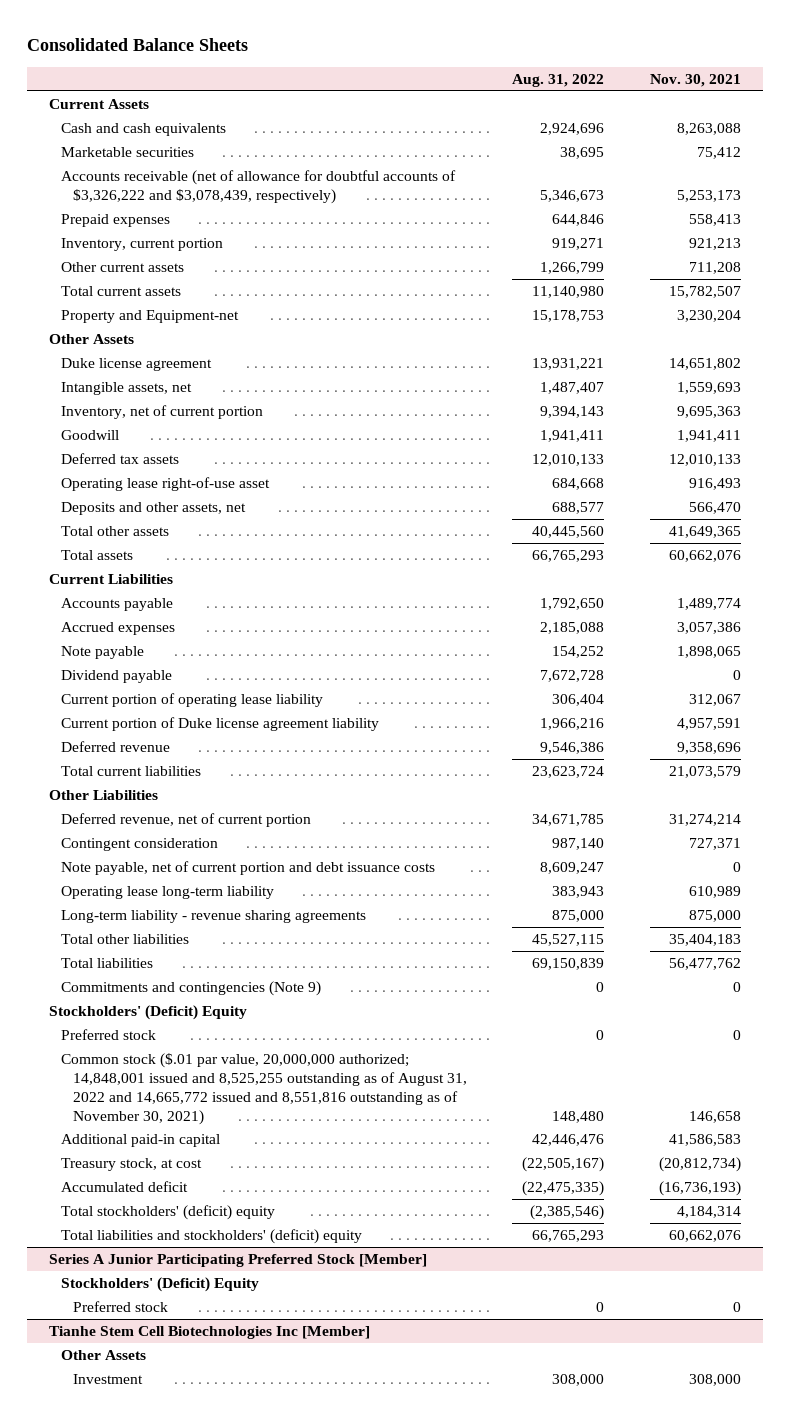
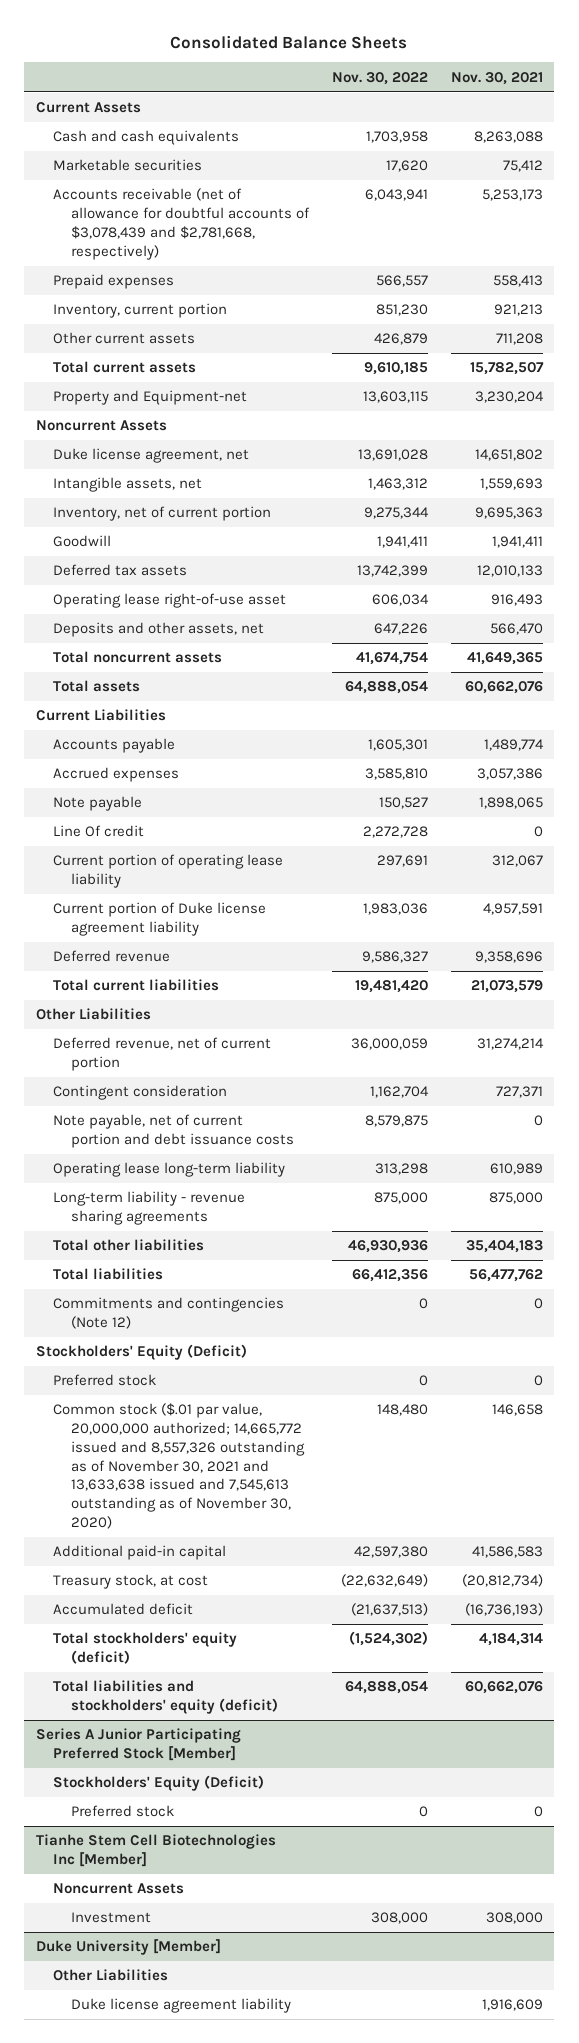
- | Aug. 31, 2022 | Nov. 30, 2021
+ | Nov. 30, 2022 | Nov. 30, 2021
- Accounts receivable (net of allowance for doubtful accounts of $3,326,222 and $3,078,439, respectively) | 5,346,673 | 5,253,173
+ Accounts receivable (net of allowance for doubtful accounts of $3,078,439 and $2,781,668, respectively) | 6,043,941 | 5,253,173
- Other Assets
- Duke license agreement | 13,931,221 | 14,651,802
+ Noncurrent Assets
+ Duke license agreement, net | 13,691,028 | 14,651,802
- Total other assets | 40,445,560 | 41,649,365
+ Total noncurrent assets | 41,674,754 | 41,649,365
- Dividend payable | 7,672,728 | 0
+ Line Of credit | 2,272,728 | 0
- Commitments and contingencies (Note 9) | 0 | 0
- Stockholders' (Deficit) Equity
+ Commitments and contingencies (Note 12) | 0 | 0
+ Stockholders' Equity (Deficit)
- Common stock ($.01 par value, 20,000,000 authorized; 14,848,001 issued and 8,525,255 outstanding as of August 31, 2022 and 14,665,772 issued and 8,551,816 outstanding as of November 30, 2021) | 148,480 | 146,658
+ Common stock ($.01 par value, 20,000,000 authorized; 14,665,772 issued and 8,557,326 outstanding as of November 30, 2021 and 13,633,638 issued and 7,545,613 outstanding as of November 30, 2020) | 148,480 | 146,658
- Total stockholders' (deficit) equity | (2,385,546) | 4,184,314
- Total liabilities and stockholders' (deficit) equity | 66,765,293 | 60,662,076
+ Total stockholders' equity (deficit) | (1,524,302) | 4,184,314
+ Total liabilities and stockholders' equity (deficit) | 64,888,054 | 60,662,076
@ Series A Junior Participating Preferred Stock [Member]
- Stockholders' (Deficit) Equity
+ Stockholders' Equity (Deficit)
@ Tianhe Stem Cell Biotechnologies Inc [Member]
- Other Assets
+ Noncurrent Assets
+ Duke University [Member]
+ Other Liabilities
+ Duke license agreement liability | | 1,916,609

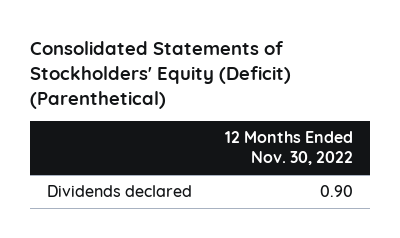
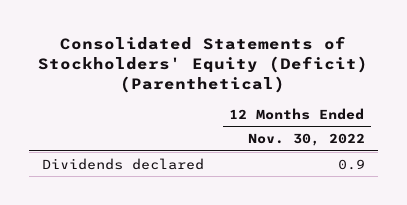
- Dividends declared | 0.90
+ Dividends declared | 0.9

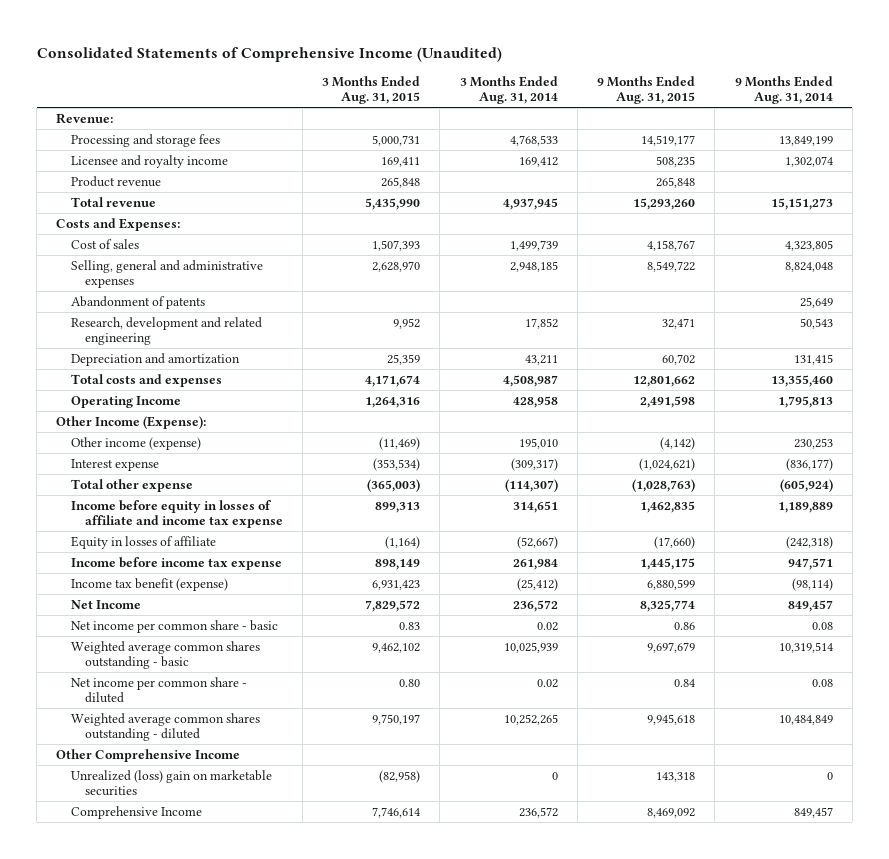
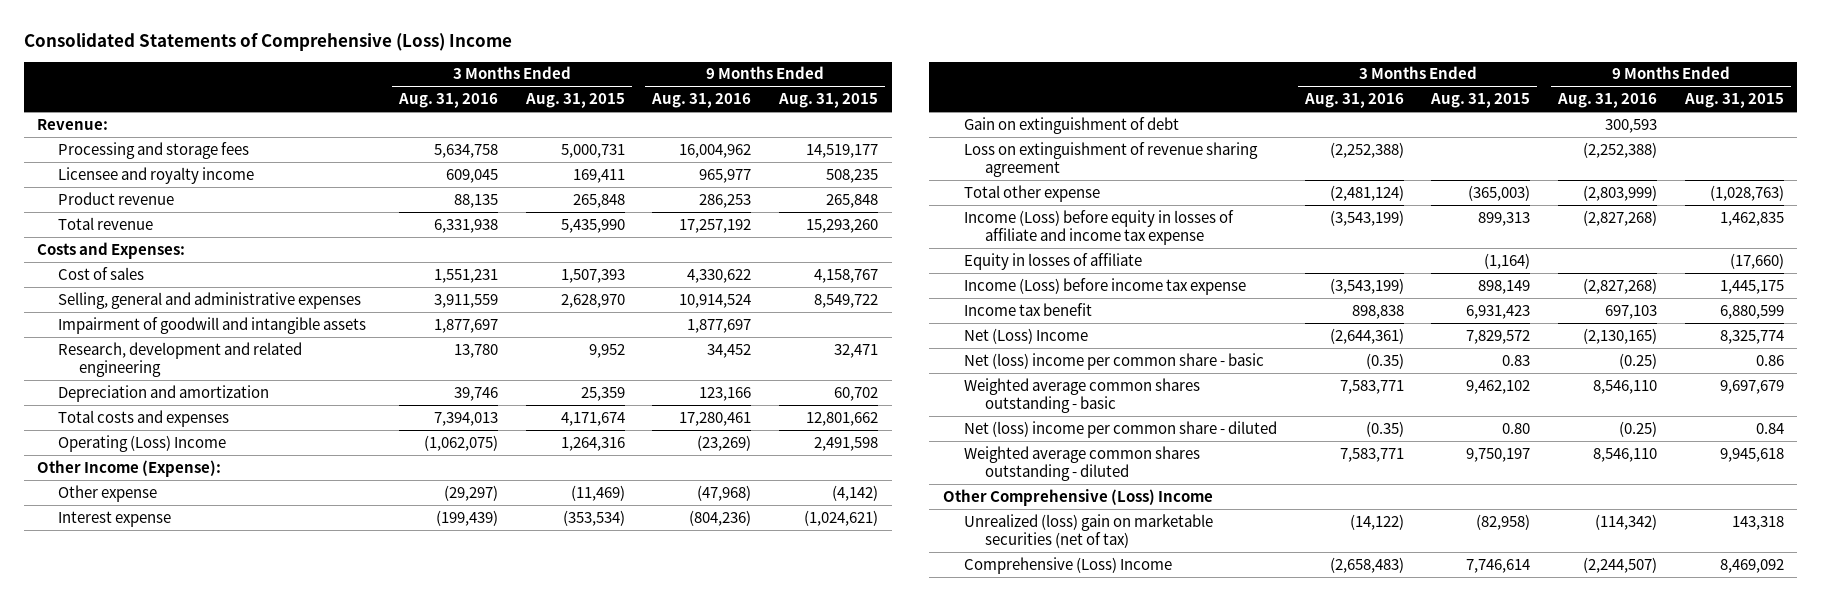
- Consolidated Statements of Comprehensive Income (Unaudited)
+ Consolidated Statements of Comprehensive (Loss) Income
- | 3 Months Ended Aug. 31, 2015 | 3 Months Ended Aug. 31, 2014 | 9 Months Ended Aug. 31, 2015 | 9 Months Ended Aug. 31, 2014
+ | 3 Months Ended Aug. 31, 2016 | 3 Months Ended Aug. 31, 2015 | 9 Months Ended Aug. 31, 2016 | 9 Months Ended Aug. 31, 2015
- Abandonment of patents | | | | 25,649
+ Impairment of goodwill and intangible assets | 1,877,697 | | 1,877,697 |
- Operating Income | 1,264,316 | 428,958 | 2,491,598 | 1,795,813
+ Operating (Loss) Income | (1,062,075) | 1,264,316 | (23,269) | 2,491,598
- Other income (expense) | (11,469) | 195,010 | (4,142) | 230,253
+ Other expense | (29,297) | (11,469) | (47,968) | (4,142)
+ Gain on extinguishment of debt | | | 300,593 |
+ Loss on extinguishment of revenue sharing agreement | (2,252,388) | | (2,252,388) |
- Income before equity in losses of affiliate and income tax expense | 899,313 | 314,651 | 1,462,835 | 1,189,889
+ Income (Loss) before equity in losses of affiliate and income tax expense | (3,543,199) | 899,313 | (2,827,268) | 1,462,835
- Income before income tax expense | 898,149 | 261,984 | 1,445,175 | 947,571
- Income tax benefit (expense) | 6,931,423 | (25,412) | 6,880,599 | (98,114)
- Net Income | 7,829,572 | 236,572 | 8,325,774 | 849,457
- Net income per common share - basic | 0.83 | 0.02 | 0.86 | 0.08
+ Income (Loss) before income tax expense | (3,543,199) | 898,149 | (2,827,268) | 1,445,175
+ Income tax benefit | 898,838 | 6,931,423 | 697,103 | 6,880,599
+ Net (Loss) Income | (2,644,361) | 7,829,572 | (2,130,165) | 8,325,774
+ Net (loss) income per common share - basic | (0.35) | 0.83 | (0.25) | 0.86
- Net income per common share - diluted | 0.80 | 0.02 | 0.84 | 0.08
+ Net (loss) income per common share - diluted | (0.35) | 0.80 | (0.25) | 0.84
- Other Comprehensive Income
- Unrealized (loss) gain on marketable securities | (82,958) | 0 | 143,318 | 0
- Comprehensive Income | 7,746,614 | 236,572 | 8,469,092 | 849,457
+ Other Comprehensive (Loss) Income
+ Unrealized (loss) gain on marketable securities (net of tax) | (14,122) | (82,958) | (114,342) | 143,318
+ Comprehensive (Loss) Income | (2,658,483) | 7,746,614 | (2,244,507) | 8,469,092

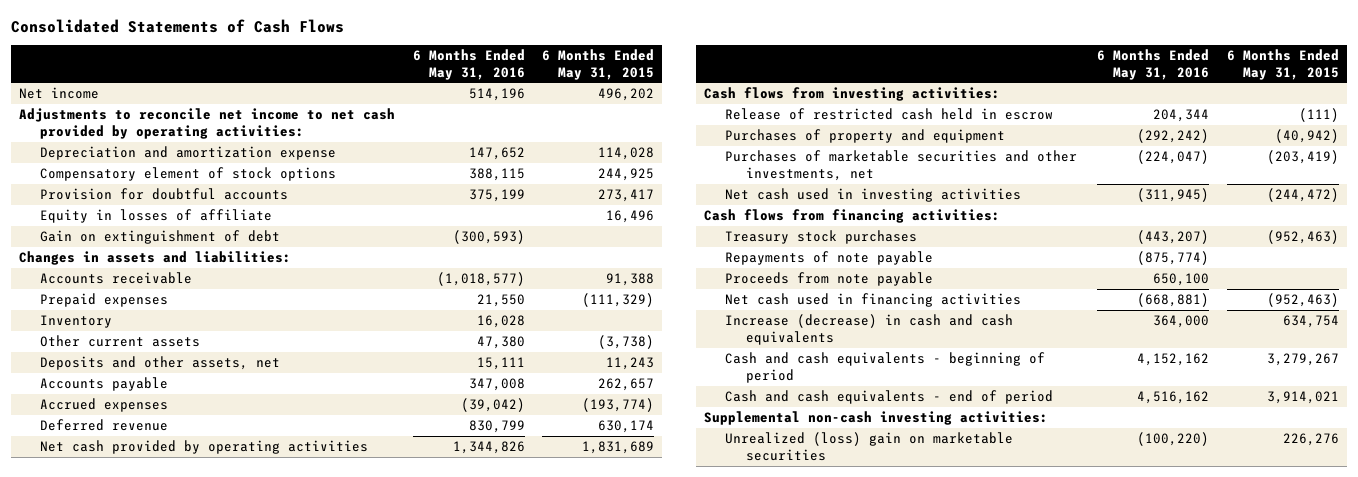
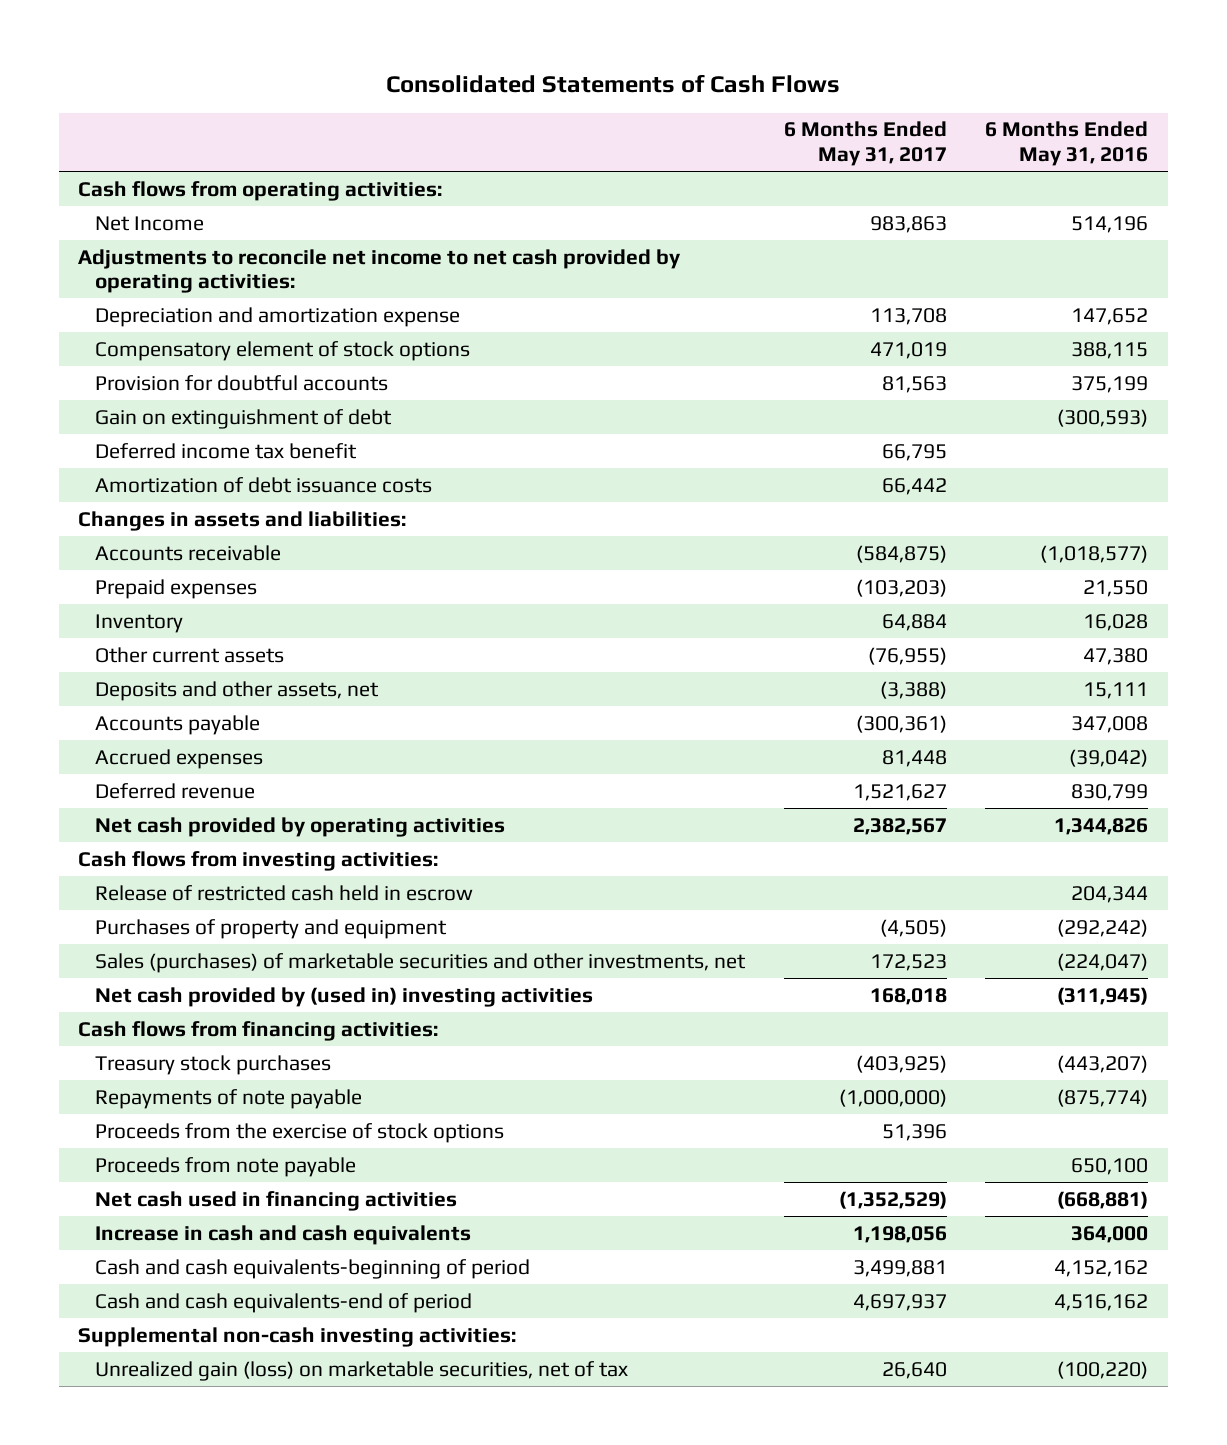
- | 6 Months Ended May 31, 2016 | 6 Months Ended May 31, 2015
+ | 6 Months Ended May 31, 2017 | 6 Months Ended May 31, 2016
- Net income | 514,196 | 496,202
+ Cash flows from operating activities:
+ Net Income | 983,863 | 514,196
- Equity in losses of affiliate | | 16,496
+ Deferred income tax benefit | 66,795 |
+ Amortization of debt issuance costs | 66,442 |
- Purchases of marketable securities and other investments, net | (224,047) | (203,419)
- Net cash used in investing activities | (311,945) | (244,472)
+ Sales (purchases) of marketable securities and other investments, net | 172,523 | (224,047)
+ Net cash provided by (used in) investing activities | 168,018 | (311,945)
+ Proceeds from the exercise of stock options | 51,396 |
- Increase (decrease) in cash and cash equivalents | 364,000 | 634,754
- Cash and cash equivalents - beginning of period | 4,152,162 | 3,279,267
- Cash and cash equivalents - end of period | 4,516,162 | 3,914,021
+ Increase in cash and cash equivalents | 1,198,056 | 364,000
+ Cash and cash equivalents-beginning of period | 3,499,881 | 4,152,162
+ Cash and cash equivalents-end of period | 4,697,937 | 4,516,162
- Unrealized (loss) gain on marketable securities | (100,220) | 226,276
+ Unrealized gain (loss) on marketable securities, net of tax | 26,640 | (100,220)

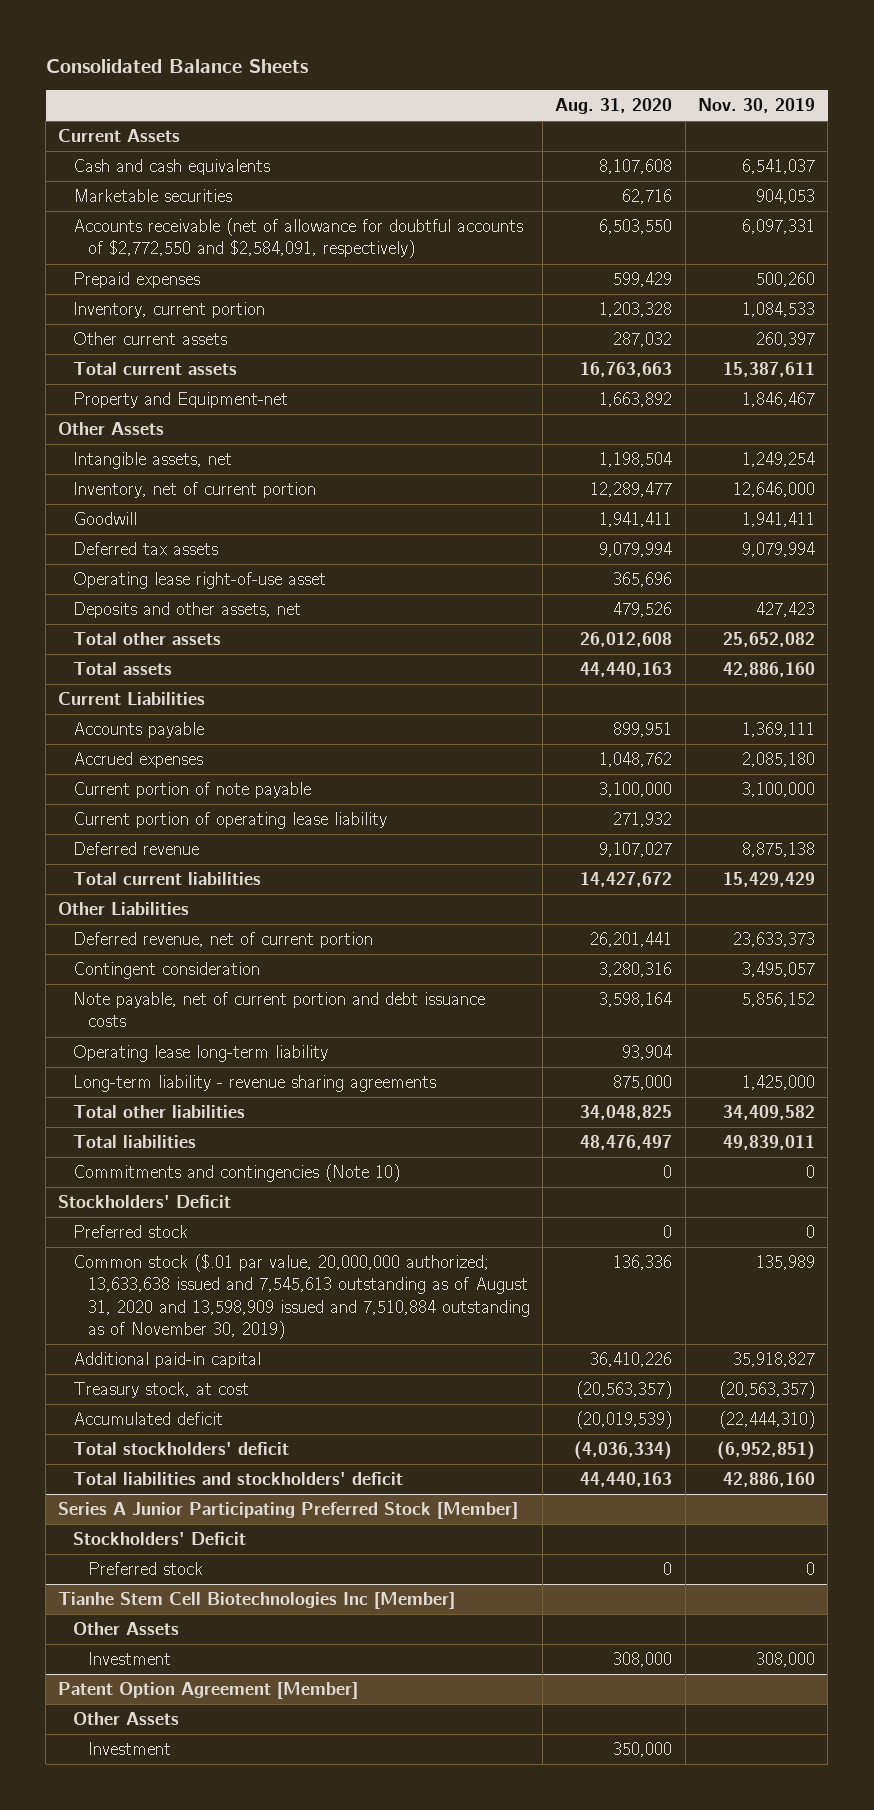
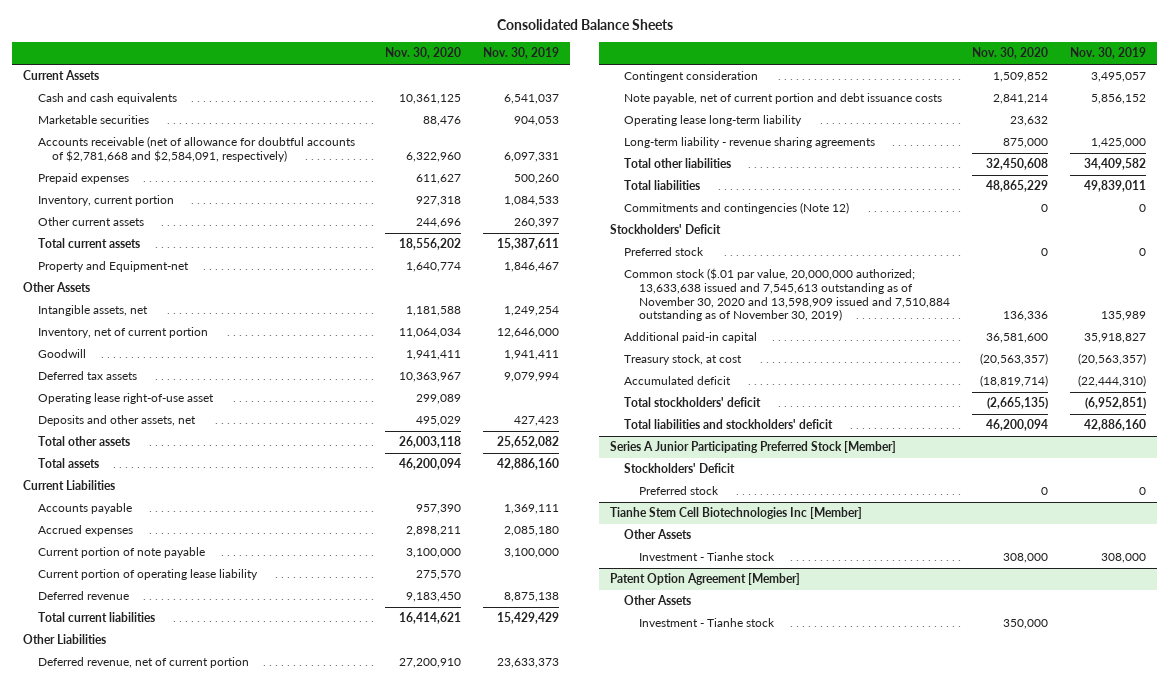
- | Aug. 31, 2020 | Nov. 30, 2019
+ | Nov. 30, 2020 | Nov. 30, 2019
- Accounts receivable (net of allowance for doubtful accounts of $2,772,550 and $2,584,091, respectively) | 6,503,550 | 6,097,331
+ Accounts receivable (net of allowance for doubtful accounts of $2,781,668 and $2,584,091, respectively) | 6,322,960 | 6,097,331
- Commitments and contingencies (Note 10) | 0 | 0
+ Commitments and contingencies (Note 12) | 0 | 0
- Common stock ($.01 par value, 20,000,000 authorized; 13,633,638 issued and 7,545,613 outstanding as of August 31, 2020 and 13,598,909 issued and 7,510,884 outstanding as of November 30, 2019) | 136,336 | 135,989
+ Common stock ($.01 par value, 20,000,000 authorized; 13,633,638 issued and 7,545,613 outstanding as of November 30, 2020 and 13,598,909 issued and 7,510,884 outstanding as of November 30, 2019) | 136,336 | 135,989
@ Tianhe Stem Cell Biotechnologies Inc [Member]
- Investment | 308,000 | 308,000
+ Investment - Tianhe stock | 308,000 | 308,000
@ Patent Option Agreement [Member]
- Investment | 350,000 |
+ Investment - Tianhe stock | 350,000 |

